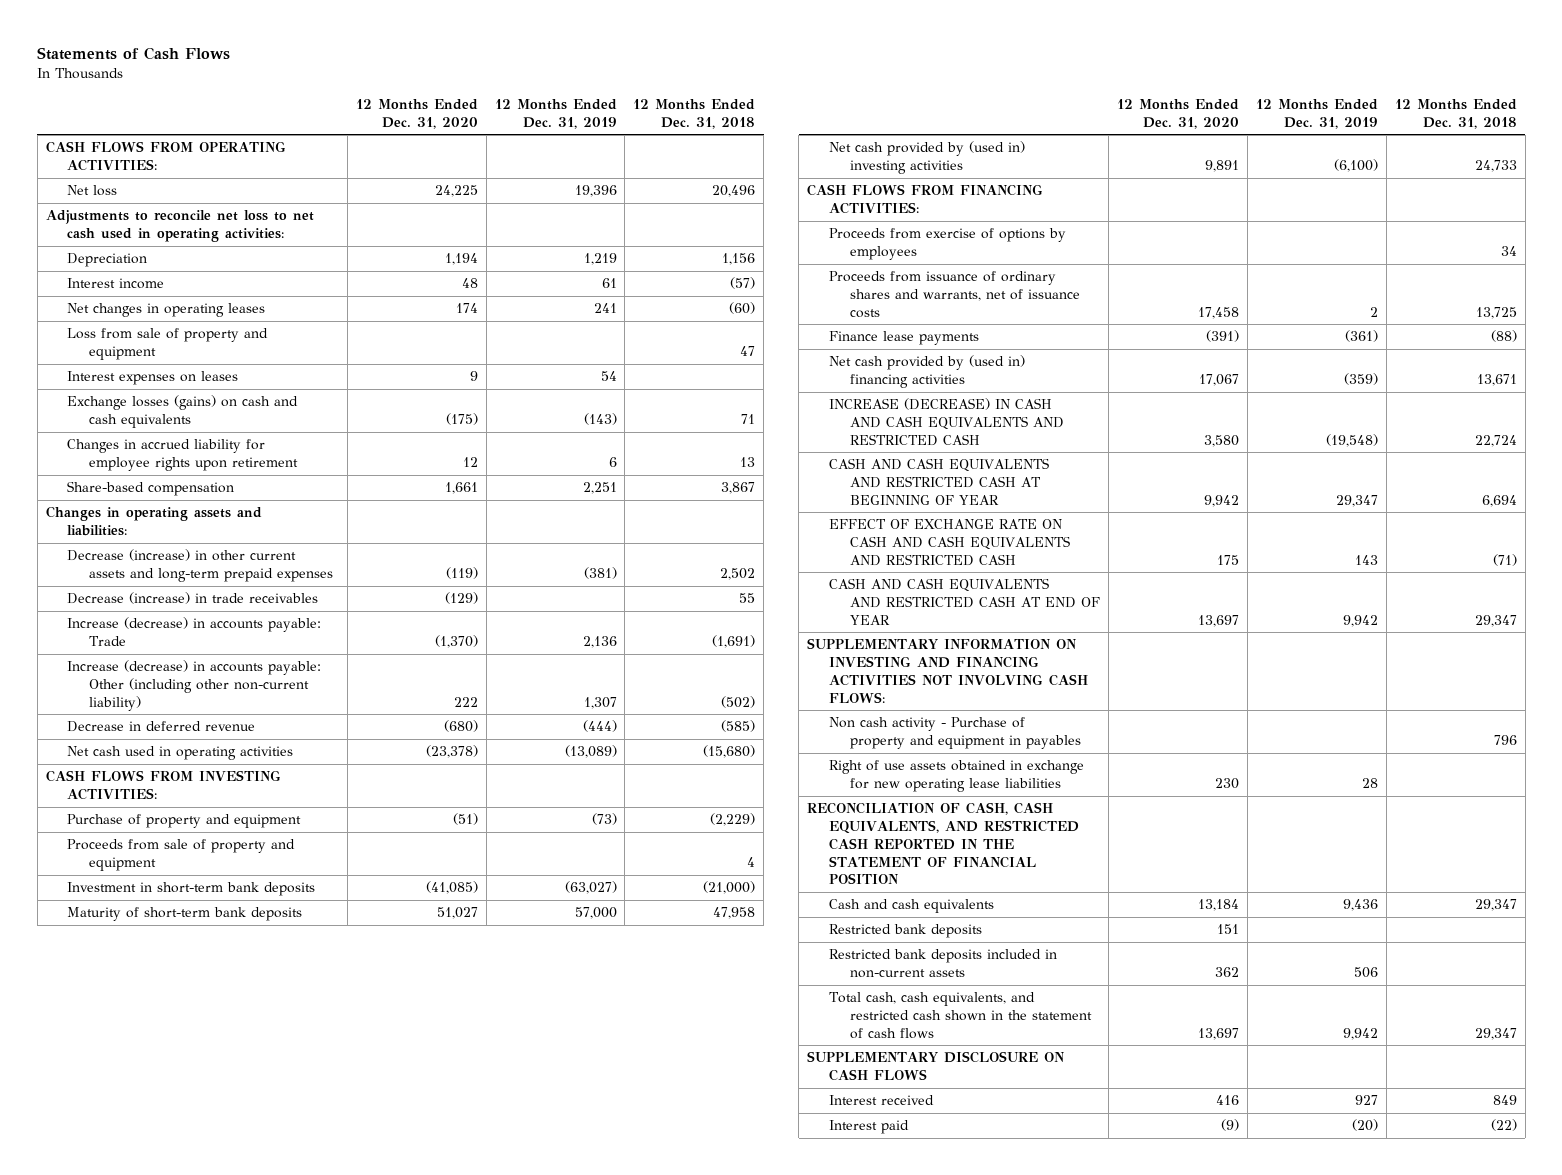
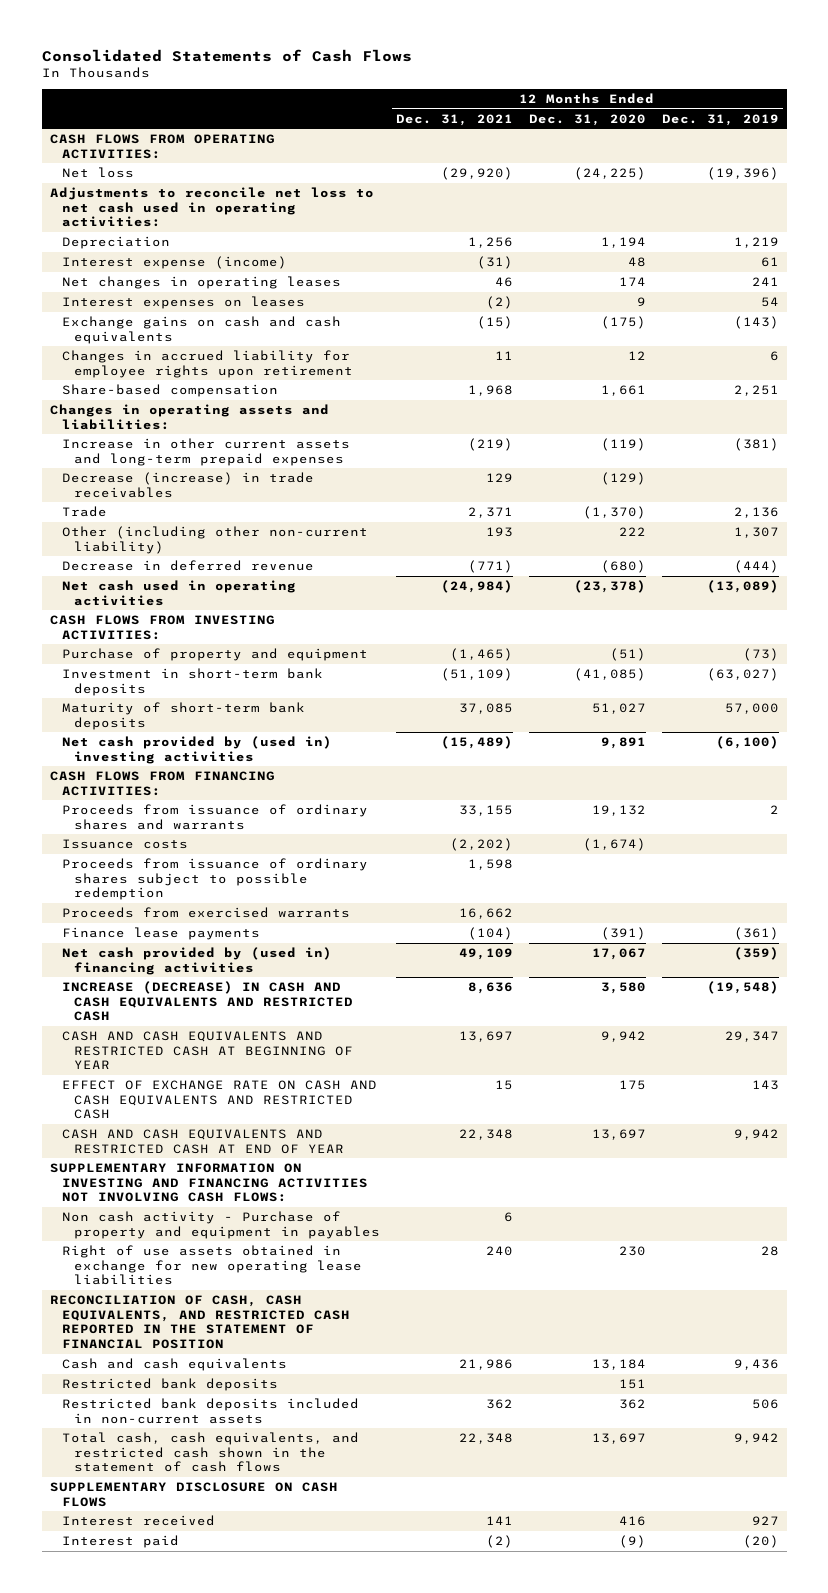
- Statements of Cash Flows
+ Consolidated Statements of Cash Flows
- | 12 Months Ended Dec. 31, 2020 | 12 Months Ended Dec. 31, 2019 | 12 Months Ended Dec. 31, 2018
+ | 12 Months Ended Dec. 31, 2021 | 12 Months Ended Dec. 31, 2020 | 12 Months Ended Dec. 31, 2019
- Net loss | 24,225 | 19,396 | 20,496
+ Net loss | (29,920) | (24,225) | (19,396)
- Interest income | 48 | 61 | (57)
+ Interest expense (income) | (31) | 48 | 61
- Loss from sale of property and equipment | | | 47
- Exchange losses (gains) on cash and cash equivalents | (175) | (143) | 71
+ Exchange gains on cash and cash equivalents | (15) | (175) | (143)
- Decrease (increase) in other current assets and long-term prepaid expenses | (119) | (381) | 2,502
+ Increase in other current assets and long-term prepaid expenses | (219) | (119) | (381)
- Increase (decrease) in accounts payable: Trade | (1,370) | 2,136 | (1,691)
- Increase (decrease) in accounts payable: Other (including other non-current liability) | 222 | 1,307 | (502)
+ Trade | 2,371 | (1,370) | 2,136
+ Other (including other non-current liability) | 193 | 222 | 1,307
- Proceeds from sale of property and equipment | | | 4
- Proceeds from exercise of options by employees | | | 34
- Proceeds from issuance of ordinary shares and warrants, net of issuance costs | 17,458 | 2 | 13,725
+ Proceeds from issuance of ordinary shares and warrants | 33,155 | 19,132 | 2
+ Issuance costs | (2,202) | (1,674) |
+ Proceeds from issuance of ordinary shares subject to possible redemption | 1,598 | |
+ Proceeds from exercised warrants | 16,662 | |

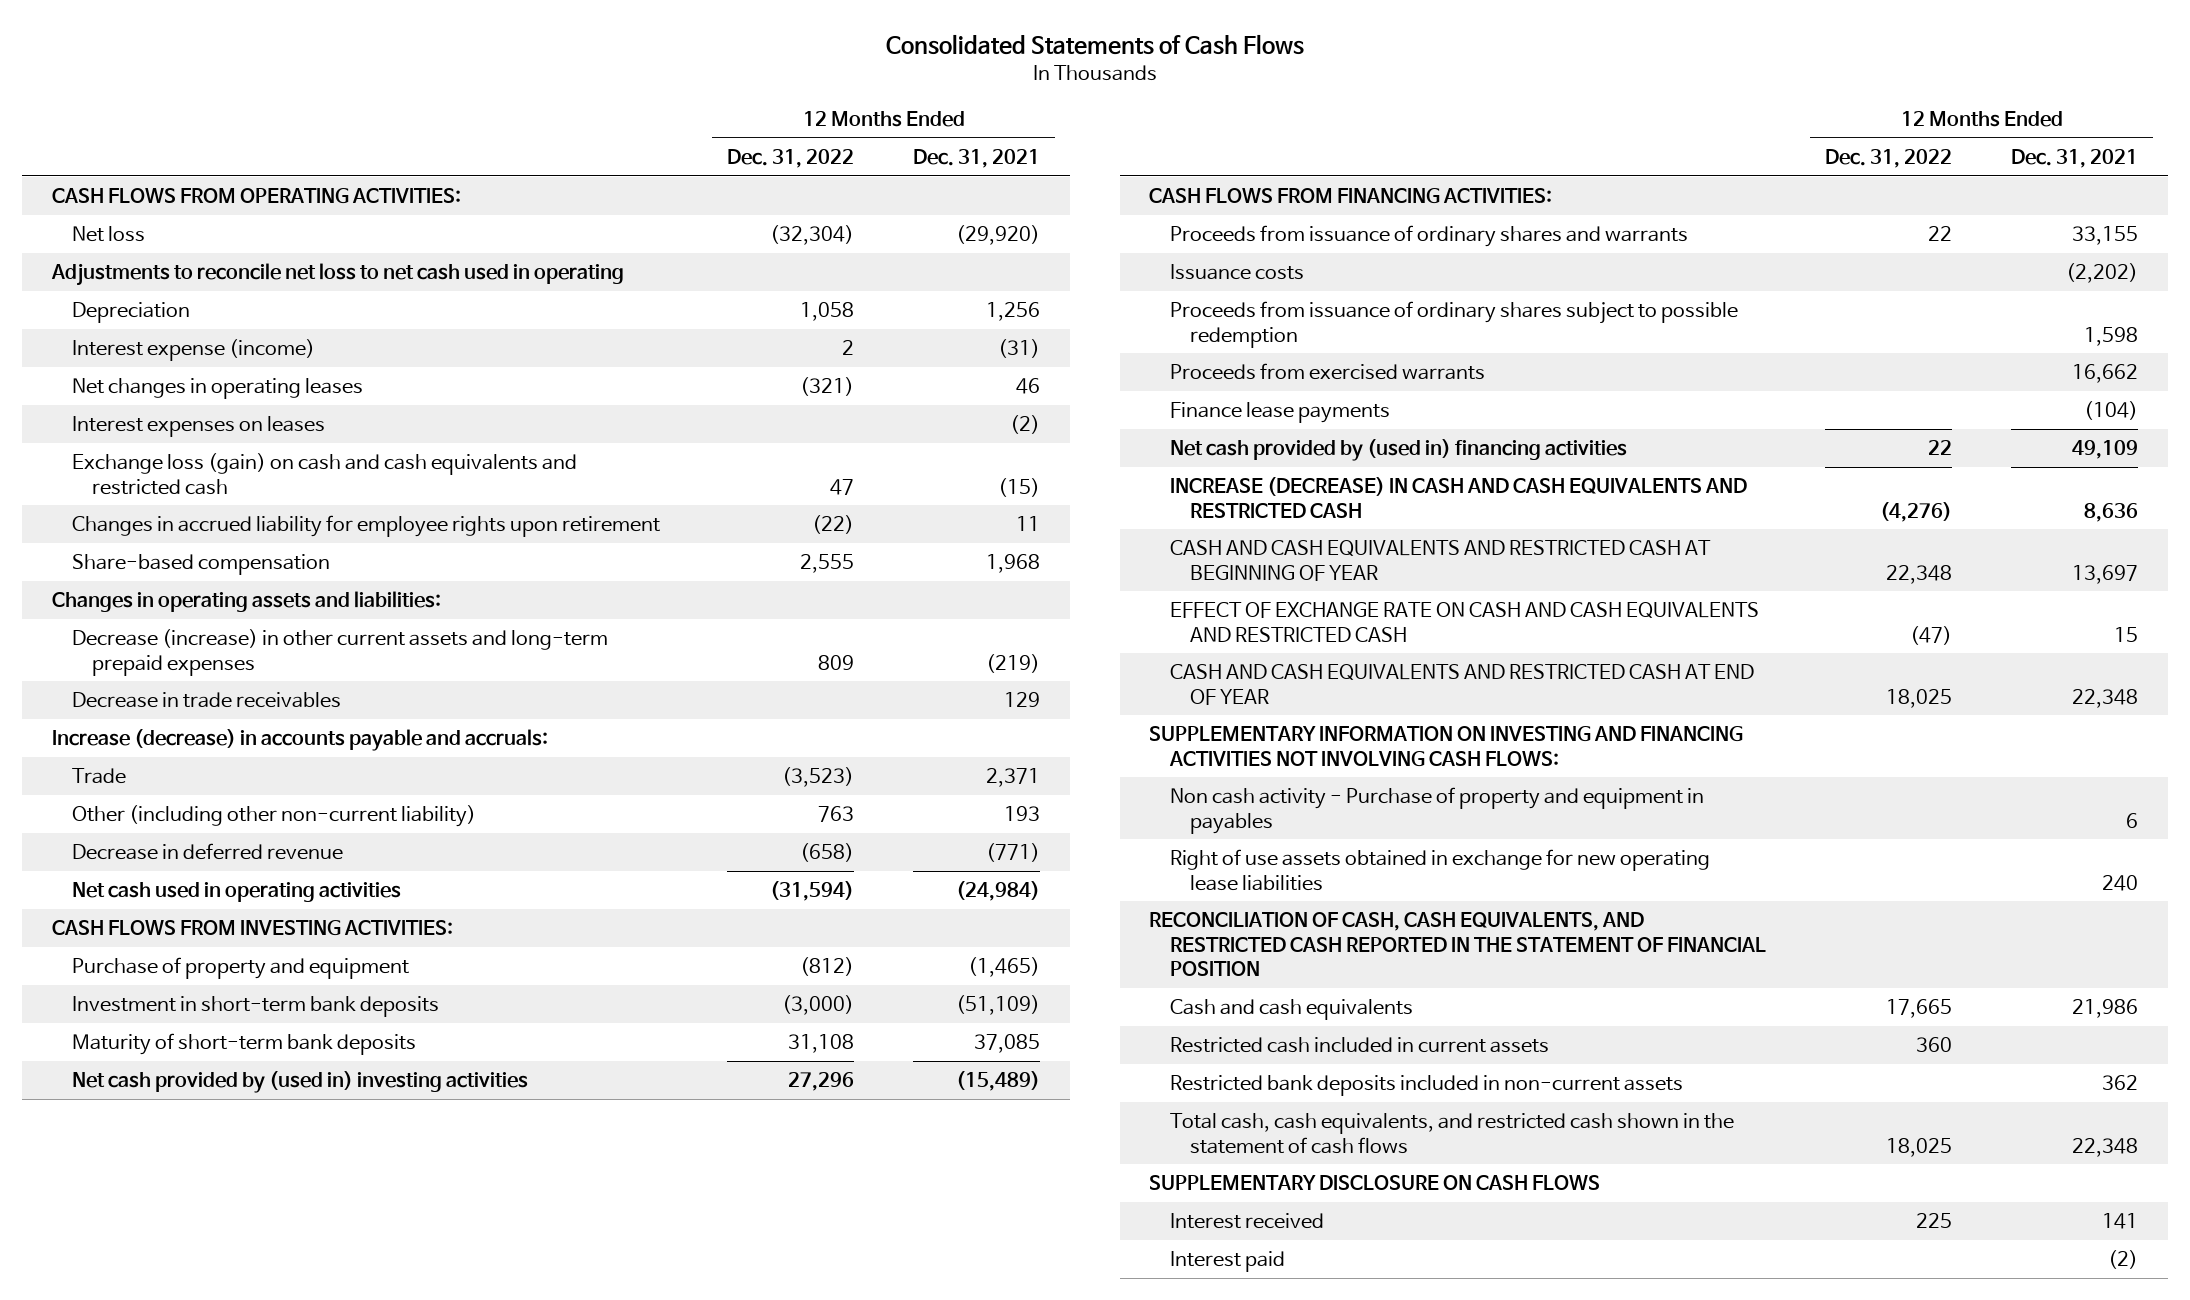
- | 12 Months Ended Dec. 31, 2021 | 12 Months Ended Dec. 31, 2020 | 12 Months Ended Dec. 31, 2019
+ | 12 Months Ended Dec. 31, 2022 | 12 Months Ended Dec. 31, 2021
- Adjustments to reconcile net loss to net cash used in operating activities:
+ Adjustments to reconcile net loss to net cash used in operating
- Exchange gains on cash and cash equivalents | (15) | (175) | (143)
+ Exchange loss (gain) on cash and cash equivalents and restricted cash | 47 | (15)
- Increase in other current assets and long-term prepaid expenses | (219) | (119) | (381)
- Decrease (increase) in trade receivables | 129 | (129) |
+ Decrease (increase) in other current assets and long-term prepaid expenses | 809 | (219)
+ Decrease in trade receivables | | 129
+ Increase (decrease) in accounts payable and accruals:
- Restricted bank deposits | | 151 |
+ Restricted cash included in current assets | 360 |

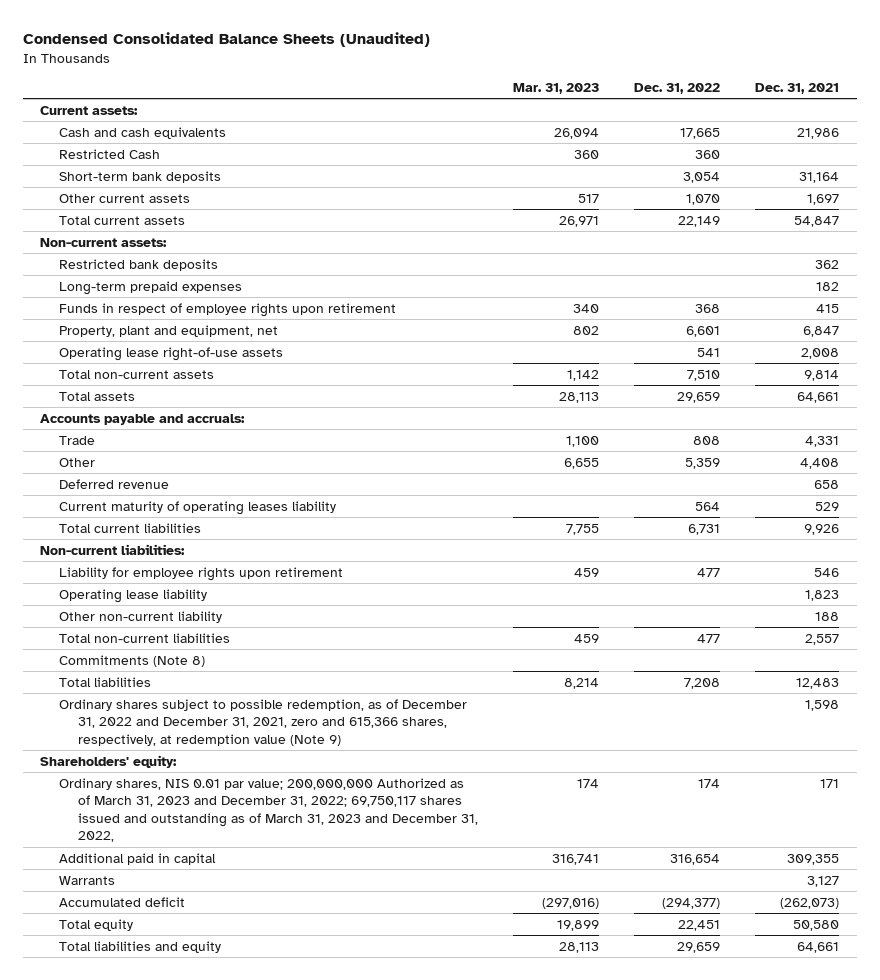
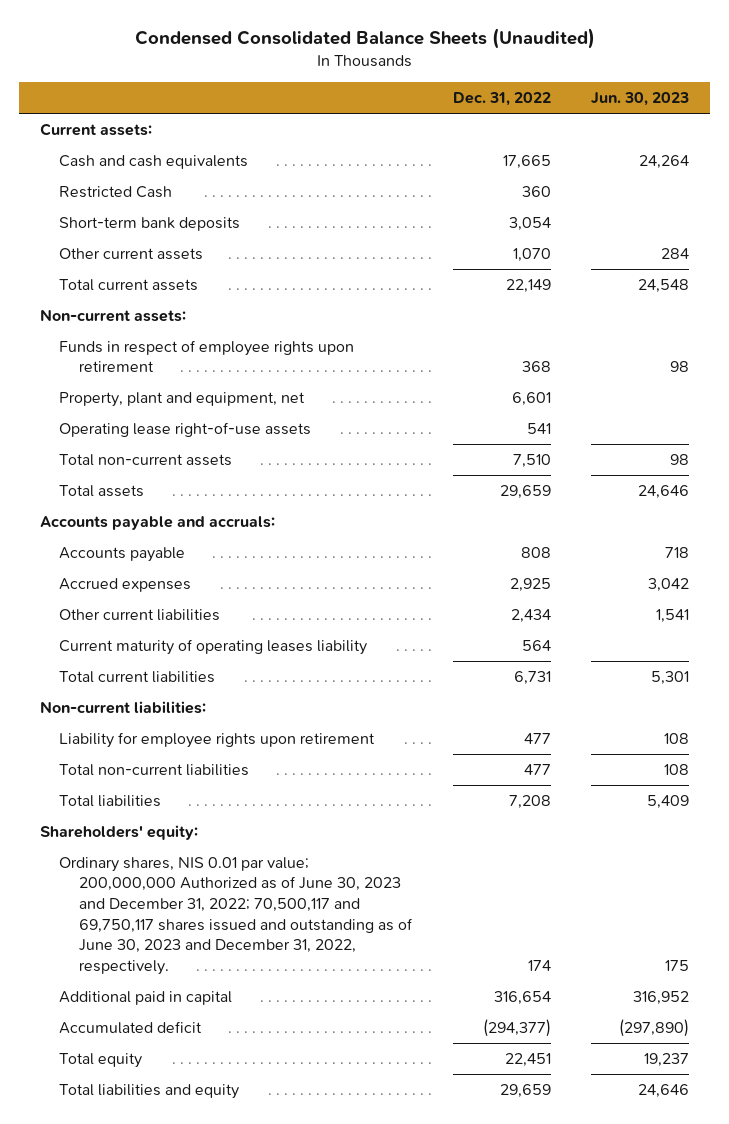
- | Mar. 31, 2023 | Dec. 31, 2022 | Dec. 31, 2021
+ | Dec. 31, 2022 | Jun. 30, 2023
- Restricted bank deposits | | | 362
- Long-term prepaid expenses | | | 182
- Trade | 1,100 | 808 | 4,331
- Other | 6,655 | 5,359 | 4,408
- Deferred revenue | | | 658
+ Accounts payable | 808 | 718
+ Accrued expenses | 2,925 | 3,042
+ Other current liabilities | 2,434 | 1,541
- Operating lease liability | | | 1,823
- Other non-current liability | | | 188
- Commitments (Note 8)
- Ordinary shares subject to possible redemption, as of December 31, 2022 and December 31, 2021, zero and 615,366 shares, respectively, at redemption value (Note 9) | | | 1,598
- Ordinary shares, NIS 0.01 par value; 200,000,000 Authorized as of March 31, 2023 and December 31, 2022; 69,750,117 shares issued and outstanding as of March 31, 2023 and December 31, 2022, | 174 | 174 | 171
+ Ordinary shares, NIS 0.01 par value; 200,000,000 Authorized as of June 30, 2023 and December 31, 2022; 70,500,117 and 69,750,117 shares issued and outstanding as of June 30, 2023 and December 31, 2022, respectively. | 174 | 175
- Warrants | | | 3,127

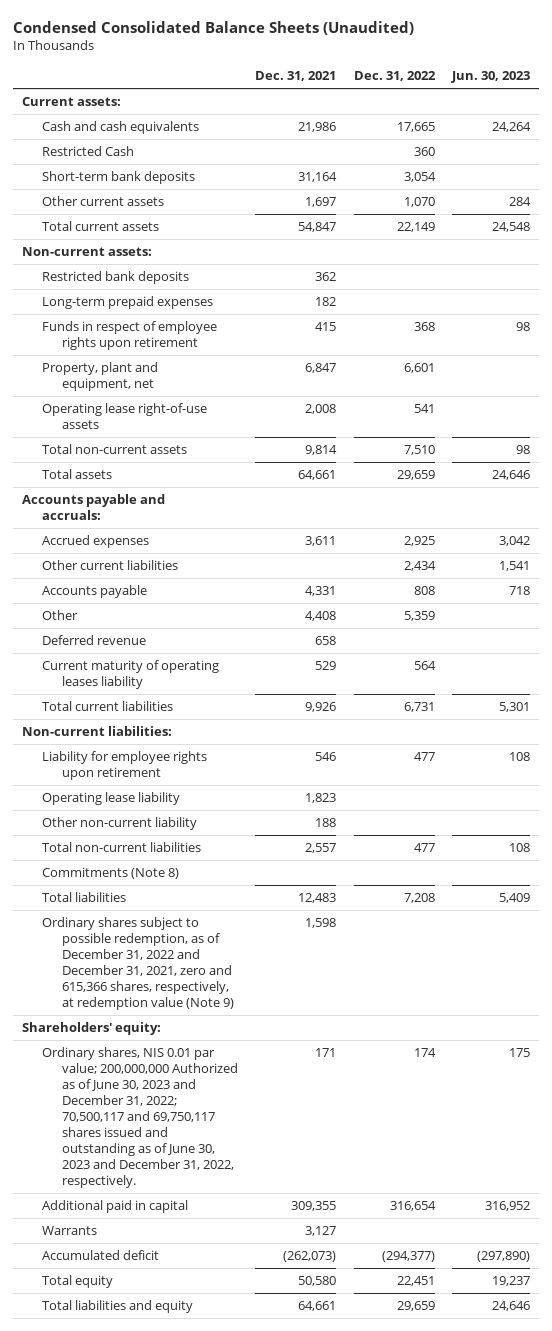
- | Dec. 31, 2022 | Jun. 30, 2023
+ | Dec. 31, 2021 | Dec. 31, 2022 | Jun. 30, 2023
+ Restricted bank deposits | 362 | |
+ Long-term prepaid expenses | 182 | |
moved down: Accounts payable | 4,331 | 808 | 718
+ Other | 4,408 | 5,359 |
+ Deferred revenue | 658 | |
+ Operating lease liability | 1,823 | |
+ Other non-current liability | 188 | |
+ Commitments (Note 8)
+ Ordinary shares subject to possible redemption, as of December 31, 2022 and December 31, 2021, zero and 615,366 shares, respectively, at redemption value (Note 9) | 1,598 | |
+ Warrants | 3,127 | |

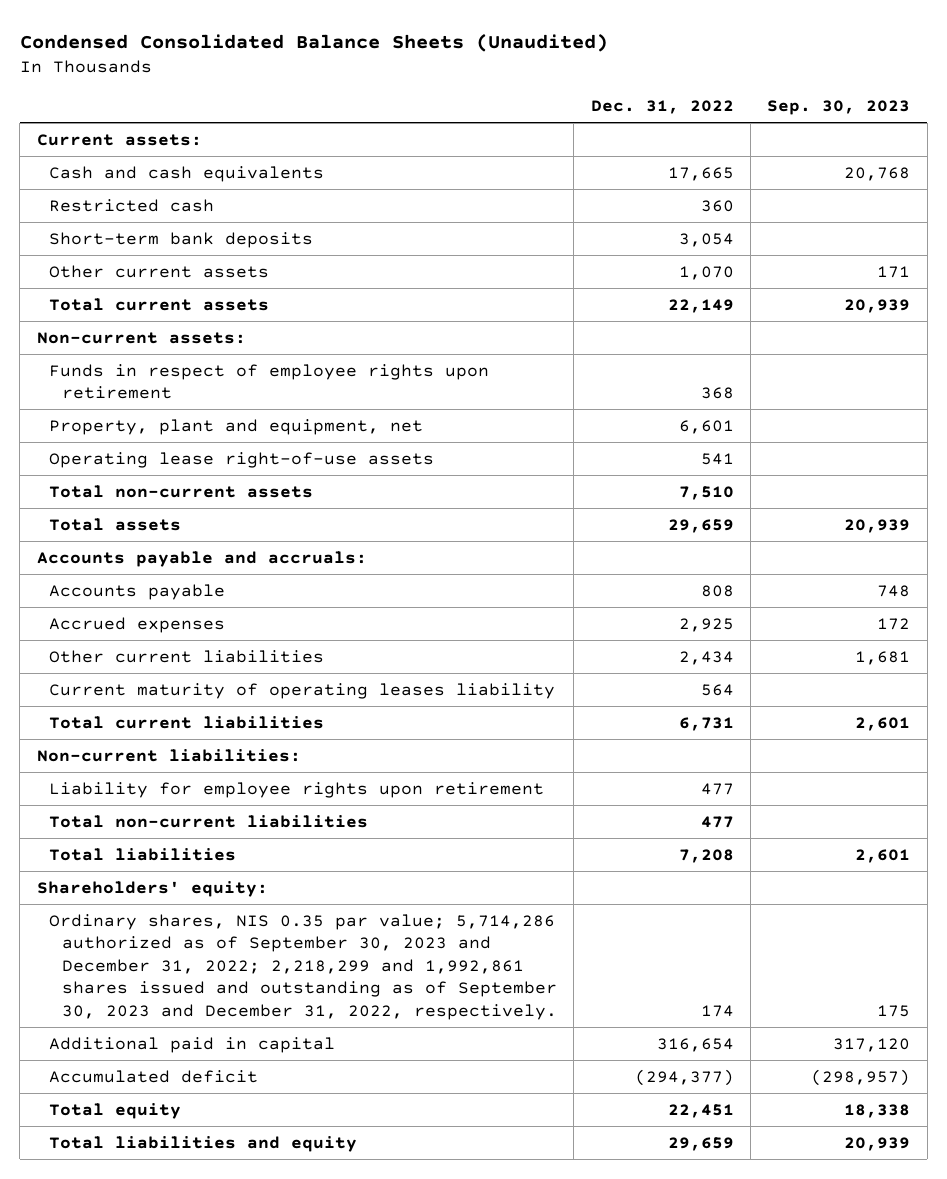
- | Dec. 31, 2021 | Dec. 31, 2022 | Jun. 30, 2023
+ | Dec. 31, 2022 | Sep. 30, 2023
- Restricted Cash | | 360 |
+ Restricted cash | 360 |
- Restricted bank deposits | 362 | |
- Long-term prepaid expenses | 182 | |
moved up: Accounts payable | 808 | 748
- Other | 4,408 | 5,359 |
- Deferred revenue | 658 | |
- Operating lease liability | 1,823 | |
- Other non-current liability | 188 | |
- Commitments (Note 8)
- Ordinary shares subject to possible redemption, as of December 31, 2022 and December 31, 2021, zero and 615,366 shares, respectively, at redemption value (Note 9) | 1,598 | |
- Ordinary shares, NIS 0.01 par value; 200,000,000 Authorized as of June 30, 2023 and December 31, 2022; 70,500,117 and 69,750,117 shares issued and outstanding as of June 30, 2023 and December 31, 2022, respectively. | 171 | 174 | 175
+ Ordinary shares, NIS 0.35 par value; 5,714,286 authorized as of September 30, 2023 and December 31, 2022; 2,218,299 and 1,992,861 shares issued and outstanding as of September 30, 2023 and December 31, 2022, respectively. | 174 | 175
- Warrants | 3,127 | |

